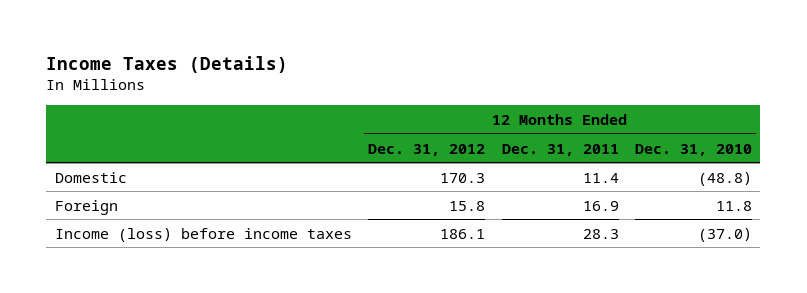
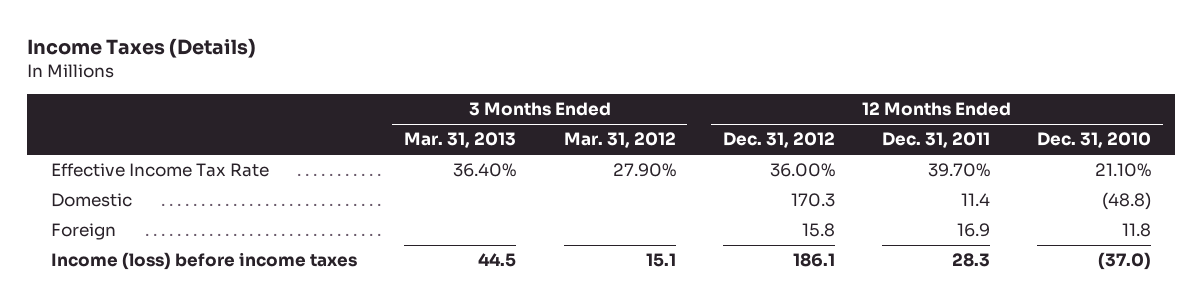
- | 12 Months Ended Dec. 31, 2012 | 12 Months Ended Dec. 31, 2011 | 12 Months Ended Dec. 31, 2010
+ | 3 Months Ended Mar. 31, 2013 | 3 Months Ended Mar. 31, 2012 | 12 Months Ended Dec. 31, 2012 | 12 Months Ended Dec. 31, 2011 | 12 Months Ended Dec. 31, 2010
+ Effective Income Tax Rate | 36.40% | 27.90% | 36.00% | 39.70% | 21.10%

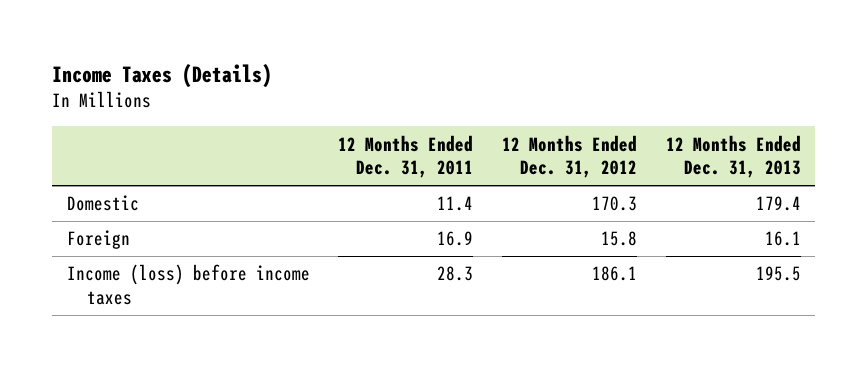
- | 3 Months Ended Mar. 31, 2013 | 3 Months Ended Mar. 31, 2012 | 12 Months Ended Dec. 31, 2012 | 12 Months Ended Dec. 31, 2011 | 12 Months Ended Dec. 31, 2010
+ | 12 Months Ended Dec. 31, 2011 | 12 Months Ended Dec. 31, 2012 | 12 Months Ended Dec. 31, 2013
- Effective Income Tax Rate | 36.40% | 27.90% | 36.00% | 39.70% | 21.10%

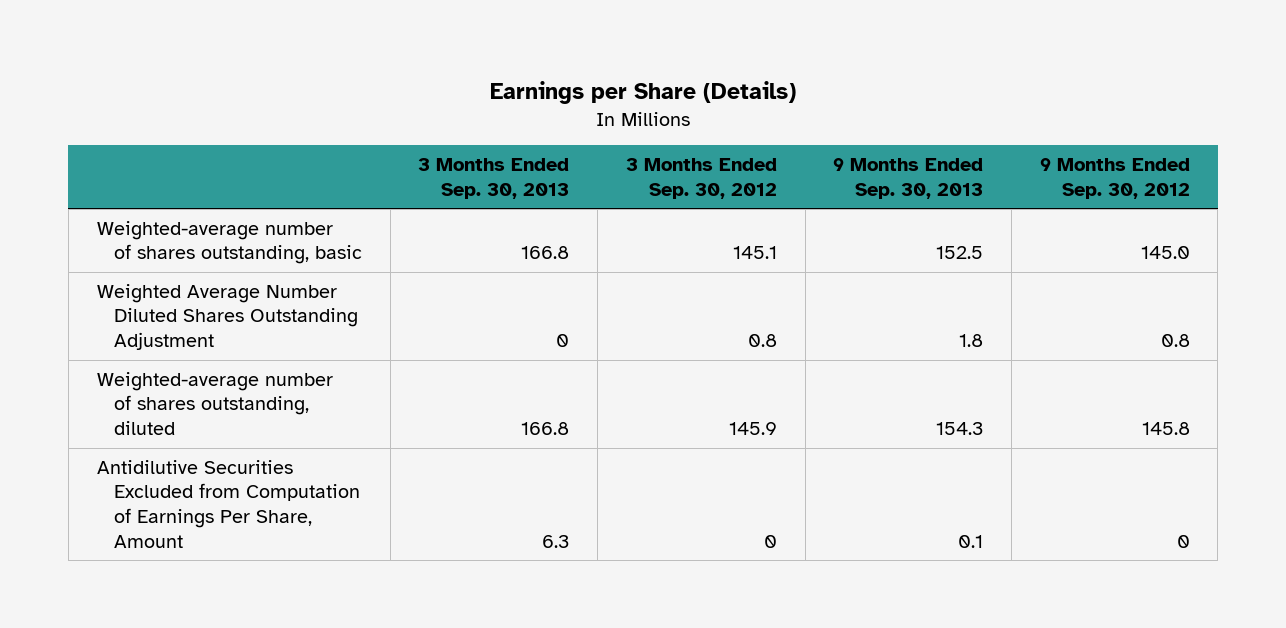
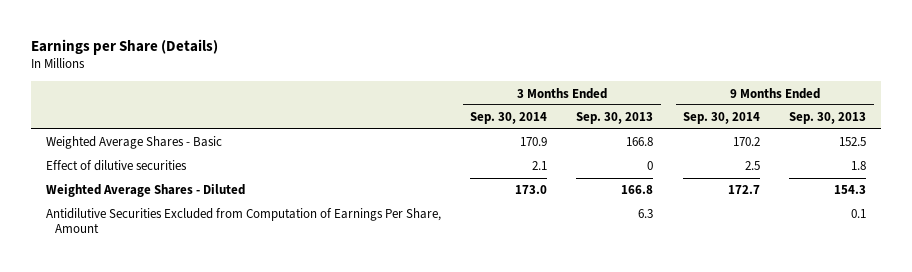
- | 3 Months Ended Sep. 30, 2013 | 3 Months Ended Sep. 30, 2012 | 9 Months Ended Sep. 30, 2013 | 9 Months Ended Sep. 30, 2012
+ | 3 Months Ended Sep. 30, 2014 | 3 Months Ended Sep. 30, 2013 | 9 Months Ended Sep. 30, 2014 | 9 Months Ended Sep. 30, 2013
- Weighted-average number of shares outstanding, basic | 166.8 | 145.1 | 152.5 | 145.0
- Weighted Average Number Diluted Shares Outstanding Adjustment | 0 | 0.8 | 1.8 | 0.8
- Weighted-average number of shares outstanding, diluted | 166.8 | 145.9 | 154.3 | 145.8
+ Weighted Average Shares - Basic | 170.9 | 166.8 | 170.2 | 152.5
+ Effect of dilutive securities | 2.1 | 0 | 2.5 | 1.8
+ Weighted Average Shares - Diluted | 173.0 | 166.8 | 172.7 | 154.3

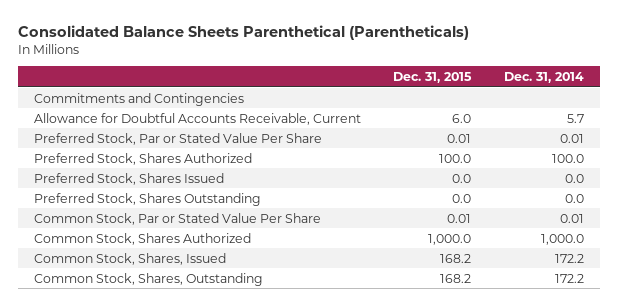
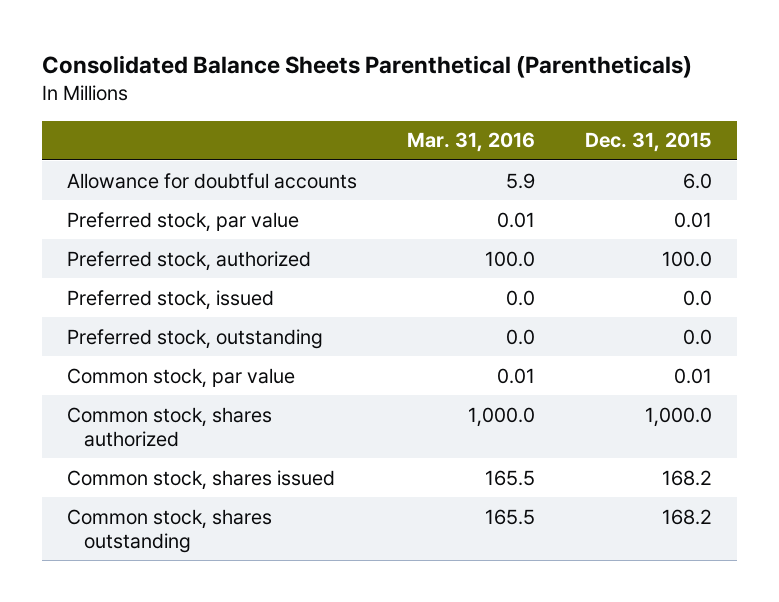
- | Dec. 31, 2015 | Dec. 31, 2014
+ | Mar. 31, 2016 | Dec. 31, 2015
- Commitments and Contingencies
- Allowance for Doubtful Accounts Receivable, Current | 6.0 | 5.7
- Preferred Stock, Par or Stated Value Per Share | 0.01 | 0.01
- Preferred Stock, Shares Authorized | 100.0 | 100.0
- Preferred Stock, Shares Issued | 0.0 | 0.0
- Preferred Stock, Shares Outstanding | 0.0 | 0.0
- Common Stock, Par or Stated Value Per Share | 0.01 | 0.01
- Common Stock, Shares Authorized | 1,000.0 | 1,000.0
- Common Stock, Shares, Issued | 168.2 | 172.2
- Common Stock, Shares, Outstanding | 168.2 | 172.2
+ Allowance for doubtful accounts | 5.9 | 6.0
+ Preferred stock, par value | 0.01 | 0.01
+ Preferred stock, authorized | 100.0 | 100.0
+ Preferred stock, issued | 0.0 | 0.0
+ Preferred stock, outstanding | 0.0 | 0.0
+ Common stock, par value | 0.01 | 0.01
+ Common stock, shares authorized | 1,000.0 | 1,000.0
+ Common stock, shares issued | 165.5 | 168.2
+ Common stock, shares outstanding | 165.5 | 168.2

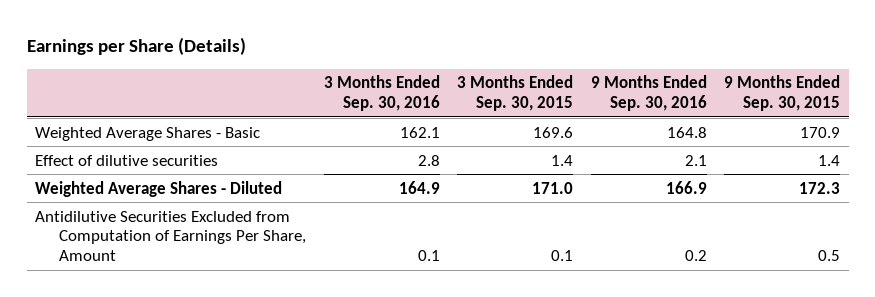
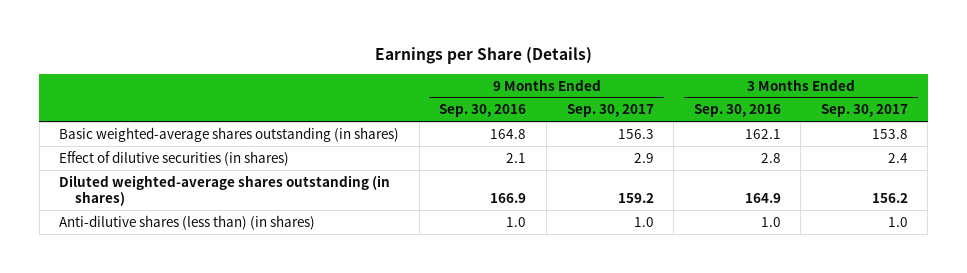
- | 3 Months Ended Sep. 30, 2016 | 3 Months Ended Sep. 30, 2015 | 9 Months Ended Sep. 30, 2016 | 9 Months Ended Sep. 30, 2015
+ | 9 Months Ended Sep. 30, 2016 | 9 Months Ended Sep. 30, 2017 | 3 Months Ended Sep. 30, 2016 | 3 Months Ended Sep. 30, 2017
- Weighted Average Shares - Basic | 162.1 | 169.6 | 164.8 | 170.9
- Effect of dilutive securities | 2.8 | 1.4 | 2.1 | 1.4
- Weighted Average Shares - Diluted | 164.9 | 171.0 | 166.9 | 172.3
- Antidilutive Securities Excluded from Computation of Earnings Per Share, Amount | 0.1 | 0.1 | 0.2 | 0.5
+ Basic weighted-average shares outstanding (in shares) | 164.8 | 156.3 | 162.1 | 153.8
+ Effect of dilutive securities (in shares) | 2.1 | 2.9 | 2.8 | 2.4
+ Diluted weighted-average shares outstanding (in shares) | 166.9 | 159.2 | 164.9 | 156.2
+ Anti-dilutive shares (less than) (in shares) | 1.0 | 1.0 | 1.0 | 1.0

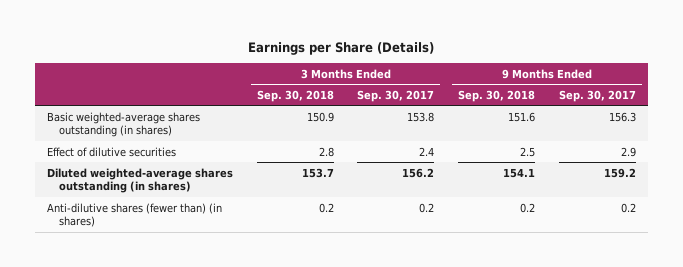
- | 9 Months Ended Sep. 30, 2016 | 9 Months Ended Sep. 30, 2017 | 3 Months Ended Sep. 30, 2016 | 3 Months Ended Sep. 30, 2017
+ | 3 Months Ended Sep. 30, 2018 | 3 Months Ended Sep. 30, 2017 | 9 Months Ended Sep. 30, 2018 | 9 Months Ended Sep. 30, 2017
- Effect of dilutive securities (in shares) | 2.1 | 2.9 | 2.8 | 2.4
+ Effect of dilutive securities | 2.8 | 2.4 | 2.5 | 2.9
- Anti-dilutive shares (less than) (in shares) | 1.0 | 1.0 | 1.0 | 1.0
+ Anti-dilutive shares (fewer than) (in shares) | 0.2 | 0.2 | 0.2 | 0.2

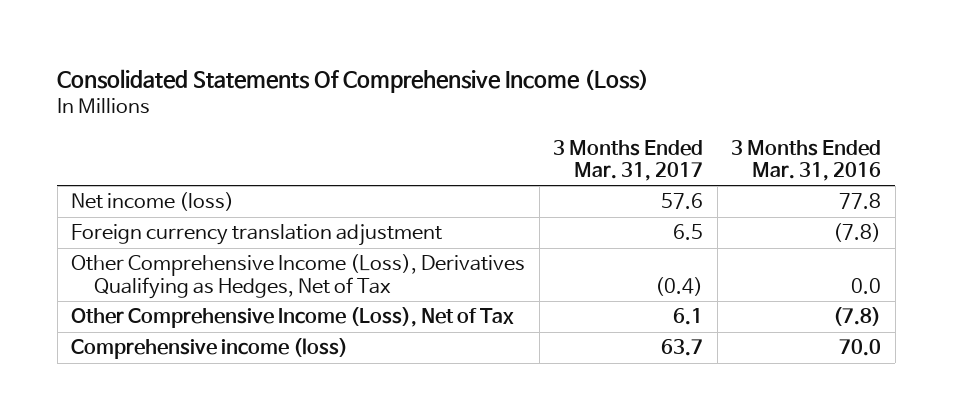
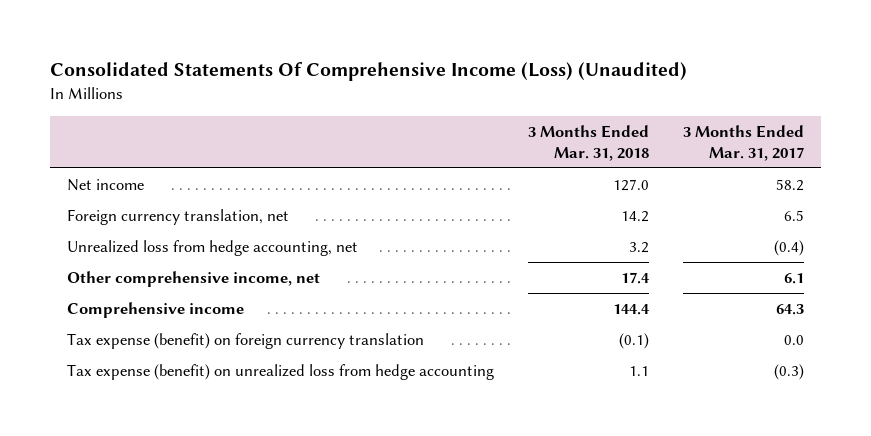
- Consolidated Statements Of Comprehensive Income (Loss)
+ Consolidated Statements Of Comprehensive Income (Loss) (Unaudited)
- | 3 Months Ended Mar. 31, 2017 | 3 Months Ended Mar. 31, 2016
+ | 3 Months Ended Mar. 31, 2018 | 3 Months Ended Mar. 31, 2017
- Net income (loss) | 57.6 | 77.8
- Foreign currency translation adjustment | 6.5 | (7.8)
- Other Comprehensive Income (Loss), Derivatives Qualifying as Hedges, Net of Tax | (0.4) | 0.0
- Other Comprehensive Income (Loss), Net of Tax | 6.1 | (7.8)
- Comprehensive income (loss) | 63.7 | 70.0
+ Net income | 127.0 | 58.2
+ Foreign currency translation, net | 14.2 | 6.5
+ Unrealized loss from hedge accounting, net | 3.2 | (0.4)
+ Other comprehensive income, net | 17.4 | 6.1
+ Comprehensive income | 144.4 | 64.3
+ Tax expense (benefit) on foreign currency translation | (0.1) | 0.0
+ Tax expense (benefit) on unrealized loss from hedge accounting | 1.1 | (0.3)

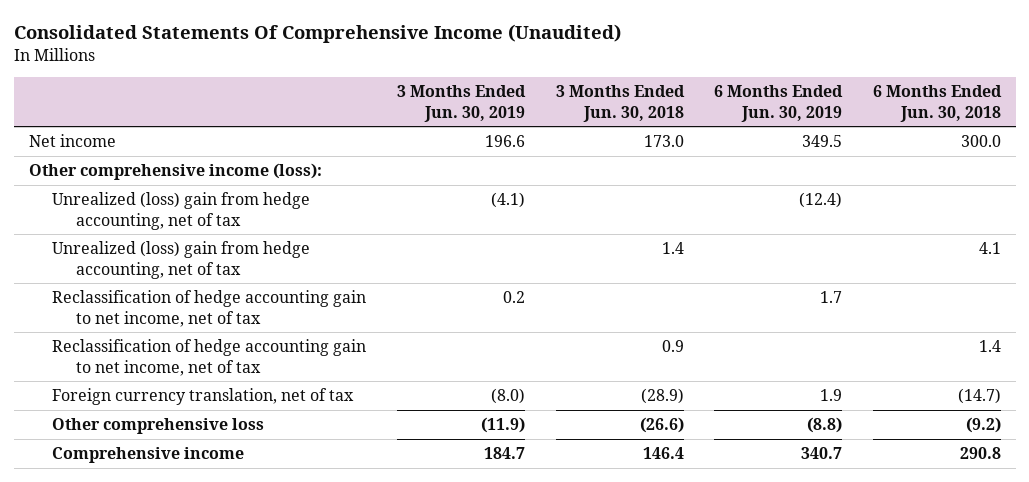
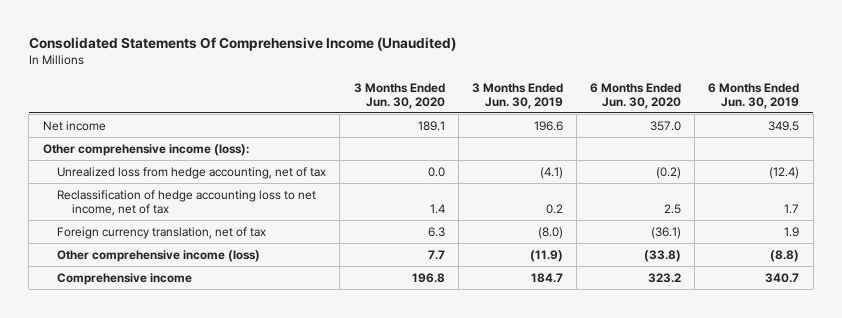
- | 3 Months Ended Jun. 30, 2019 | 3 Months Ended Jun. 30, 2018 | 6 Months Ended Jun. 30, 2019 | 6 Months Ended Jun. 30, 2018
+ | 3 Months Ended Jun. 30, 2020 | 3 Months Ended Jun. 30, 2019 | 6 Months Ended Jun. 30, 2020 | 6 Months Ended Jun. 30, 2019
- Unrealized (loss) gain from hedge accounting, net of tax | (4.1) | | (12.4) |
- Unrealized (loss) gain from hedge accounting, net of tax | | 1.4 | | 4.1
- Reclassification of hedge accounting gain to net income, net of tax | 0.2 | | 1.7 |
- Reclassification of hedge accounting gain to net income, net of tax | | 0.9 | | 1.4
+ Unrealized loss from hedge accounting, net of tax | 0.0 | (4.1) | (0.2) | (12.4)
+ Reclassification of hedge accounting loss to net income, net of tax | 1.4 | 0.2 | 2.5 | 1.7
- Other comprehensive loss | (11.9) | (26.6) | (8.8) | (9.2)
+ Other comprehensive income (loss) | 7.7 | (11.9) | (33.8) | (8.8)

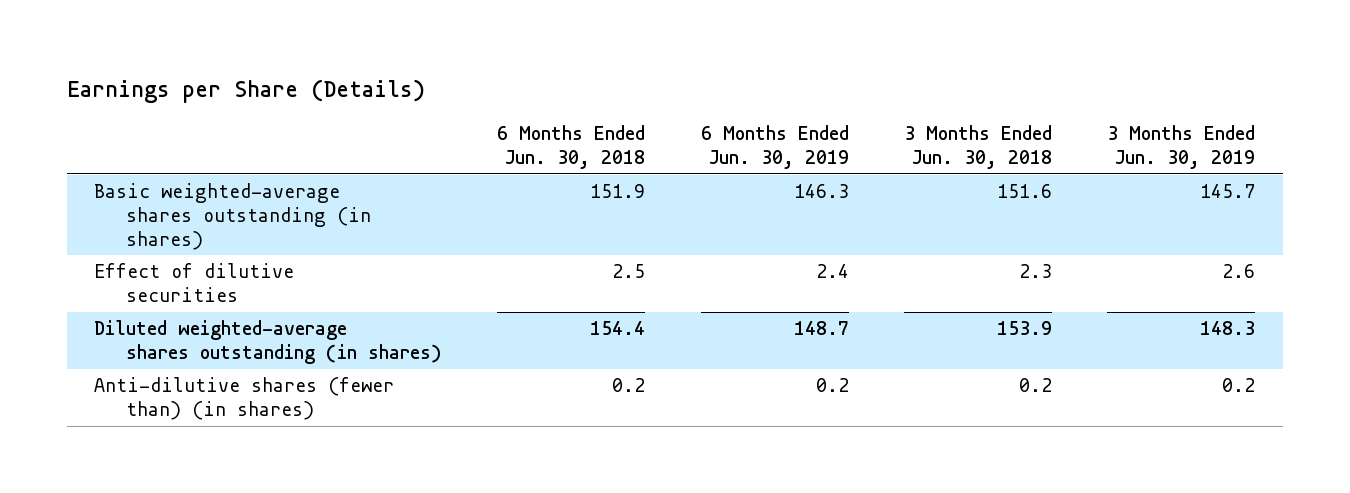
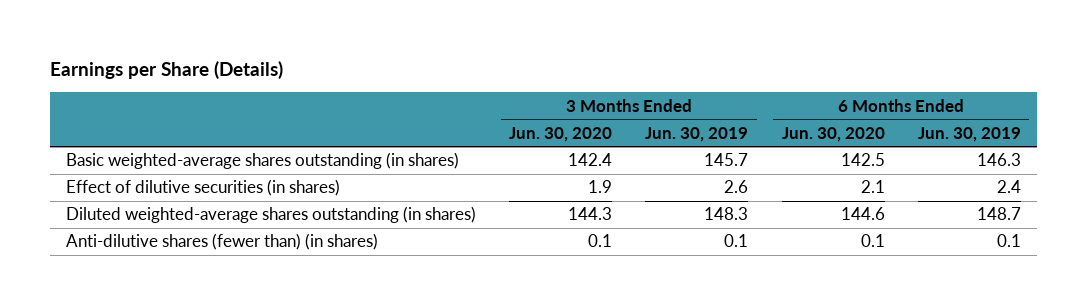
- | 6 Months Ended Jun. 30, 2018 | 6 Months Ended Jun. 30, 2019 | 3 Months Ended Jun. 30, 2018 | 3 Months Ended Jun. 30, 2019
+ | 3 Months Ended Jun. 30, 2020 | 3 Months Ended Jun. 30, 2019 | 6 Months Ended Jun. 30, 2020 | 6 Months Ended Jun. 30, 2019
- Effect of dilutive securities | 2.5 | 2.4 | 2.3 | 2.6
+ Effect of dilutive securities (in shares) | 1.9 | 2.6 | 2.1 | 2.4
- Anti-dilutive shares (fewer than) (in shares) | 0.2 | 0.2 | 0.2 | 0.2
+ Anti-dilutive shares (fewer than) (in shares) | 0.1 | 0.1 | 0.1 | 0.1

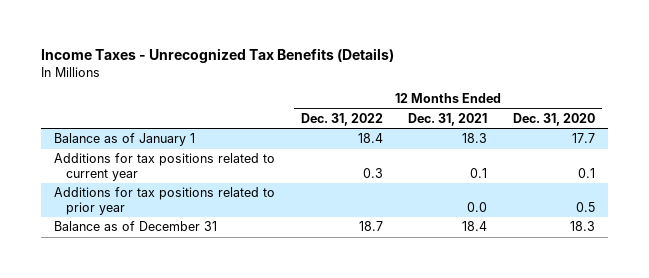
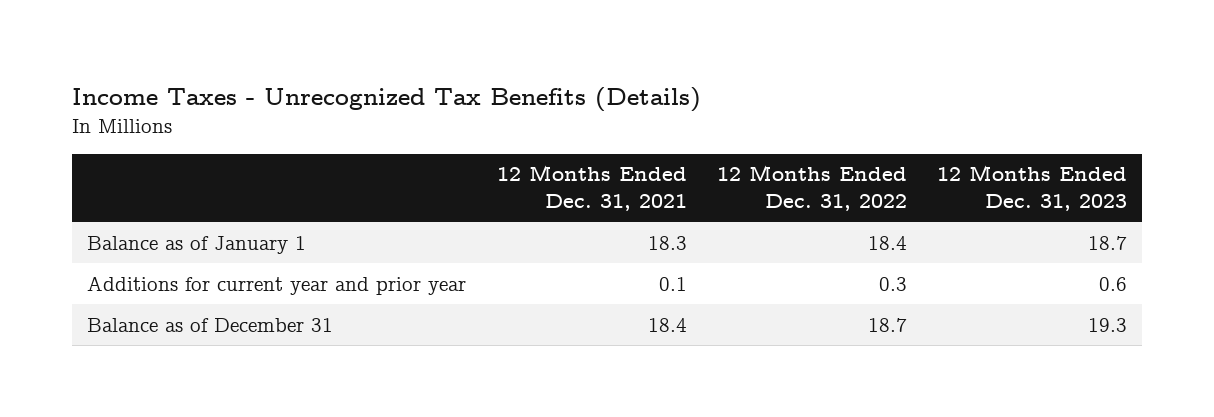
- | 12 Months Ended Dec. 31, 2022 | 12 Months Ended Dec. 31, 2021 | 12 Months Ended Dec. 31, 2020
+ | 12 Months Ended Dec. 31, 2021 | 12 Months Ended Dec. 31, 2022 | 12 Months Ended Dec. 31, 2023
- Additions for tax positions related to current year | 0.3 | 0.1 | 0.1
- Additions for tax positions related to prior year | | 0.0 | 0.5
+ Additions for current year and prior year | 0.1 | 0.3 | 0.6

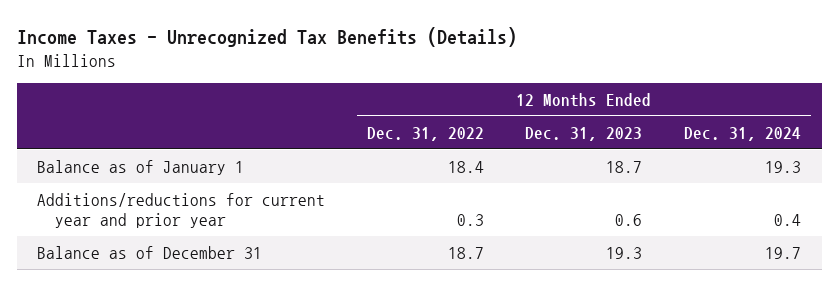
- | 12 Months Ended Dec. 31, 2021 | 12 Months Ended Dec. 31, 2022 | 12 Months Ended Dec. 31, 2023
+ | 12 Months Ended Dec. 31, 2022 | 12 Months Ended Dec. 31, 2023 | 12 Months Ended Dec. 31, 2024
- Additions for current year and prior year | 0.1 | 0.3 | 0.6
+ Additions/reductions for current year and prior year | 0.3 | 0.6 | 0.4

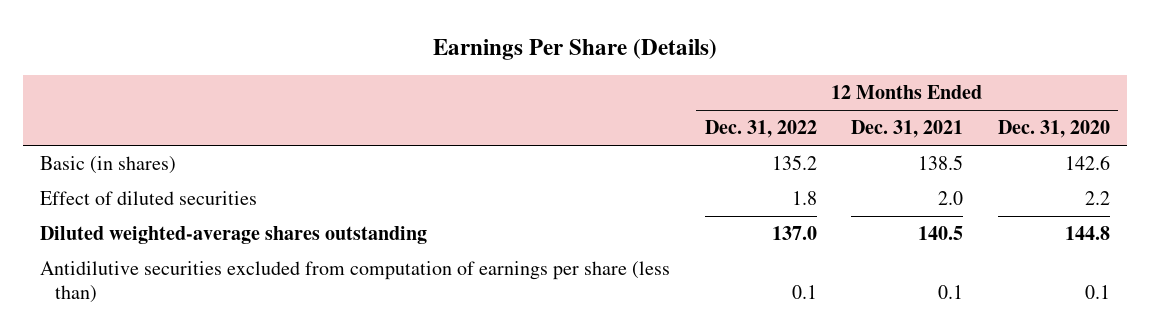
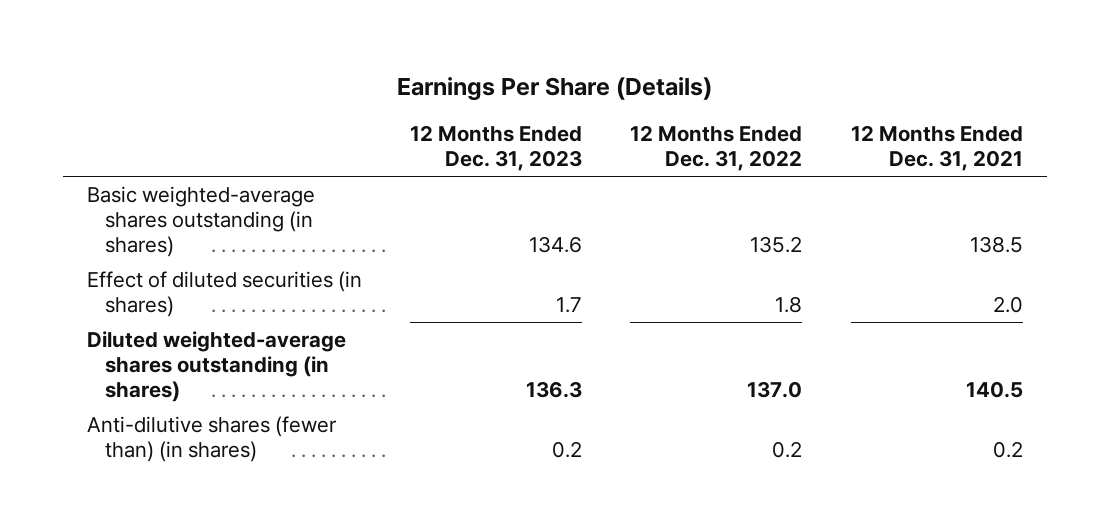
- | 12 Months Ended Dec. 31, 2022 | 12 Months Ended Dec. 31, 2021 | 12 Months Ended Dec. 31, 2020
+ | 12 Months Ended Dec. 31, 2023 | 12 Months Ended Dec. 31, 2022 | 12 Months Ended Dec. 31, 2021
- Basic (in shares) | 135.2 | 138.5 | 142.6
- Effect of diluted securities | 1.8 | 2.0 | 2.2
- Diluted weighted-average shares outstanding | 137.0 | 140.5 | 144.8
- Antidilutive securities excluded from computation of earnings per share (less than) | 0.1 | 0.1 | 0.1
+ Basic weighted-average shares outstanding (in shares) | 134.6 | 135.2 | 138.5
+ Effect of diluted securities (in shares) | 1.7 | 1.8 | 2.0
+ Diluted weighted-average shares outstanding (in shares) | 136.3 | 137.0 | 140.5
+ Anti-dilutive shares (fewer than) (in shares) | 0.2 | 0.2 | 0.2

